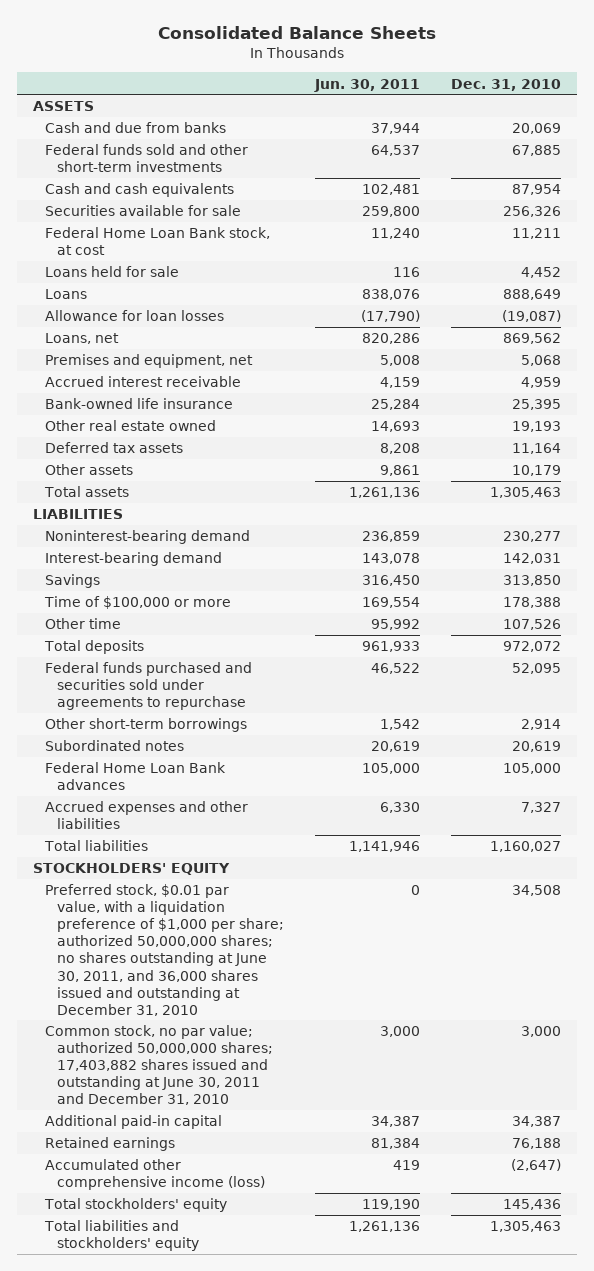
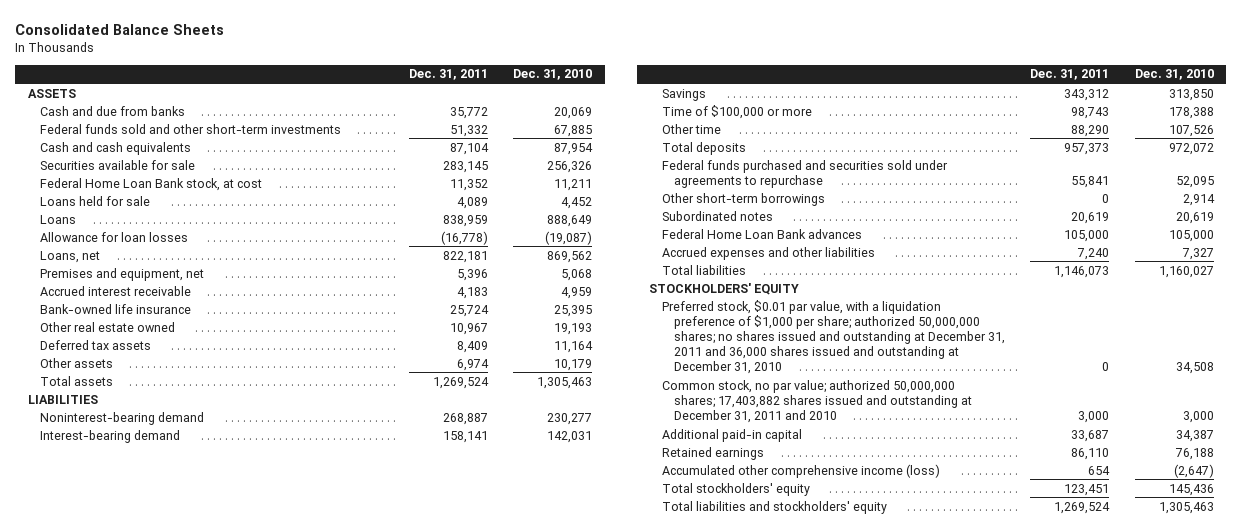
- | Jun. 30, 2011 | Dec. 31, 2010
+ | Dec. 31, 2011 | Dec. 31, 2010
- Preferred stock, $0.01 par value, with a liquidation preference of $1,000 per share; authorized 50,000,000 shares; no shares outstanding at June 30, 2011, and 36,000 shares issued and outstanding at December 31, 2010 | 0 | 34,508
- Common stock, no par value; authorized 50,000,000 shares; 17,403,882 shares issued and outstanding at June 30, 2011 and December 31, 2010 | 3,000 | 3,000
+ Preferred stock, $0.01 par value, with a liquidation preference of $1,000 per share; authorized 50,000,000 shares; no shares issued and outstanding at December 31, 2011 and 36,000 shares issued and outstanding at December 31, 2010 | 0 | 34,508
+ Common stock, no par value; authorized 50,000,000 shares; 17,403,882 shares issued and outstanding at December 31, 2011 and 2010 | 3,000 | 3,000

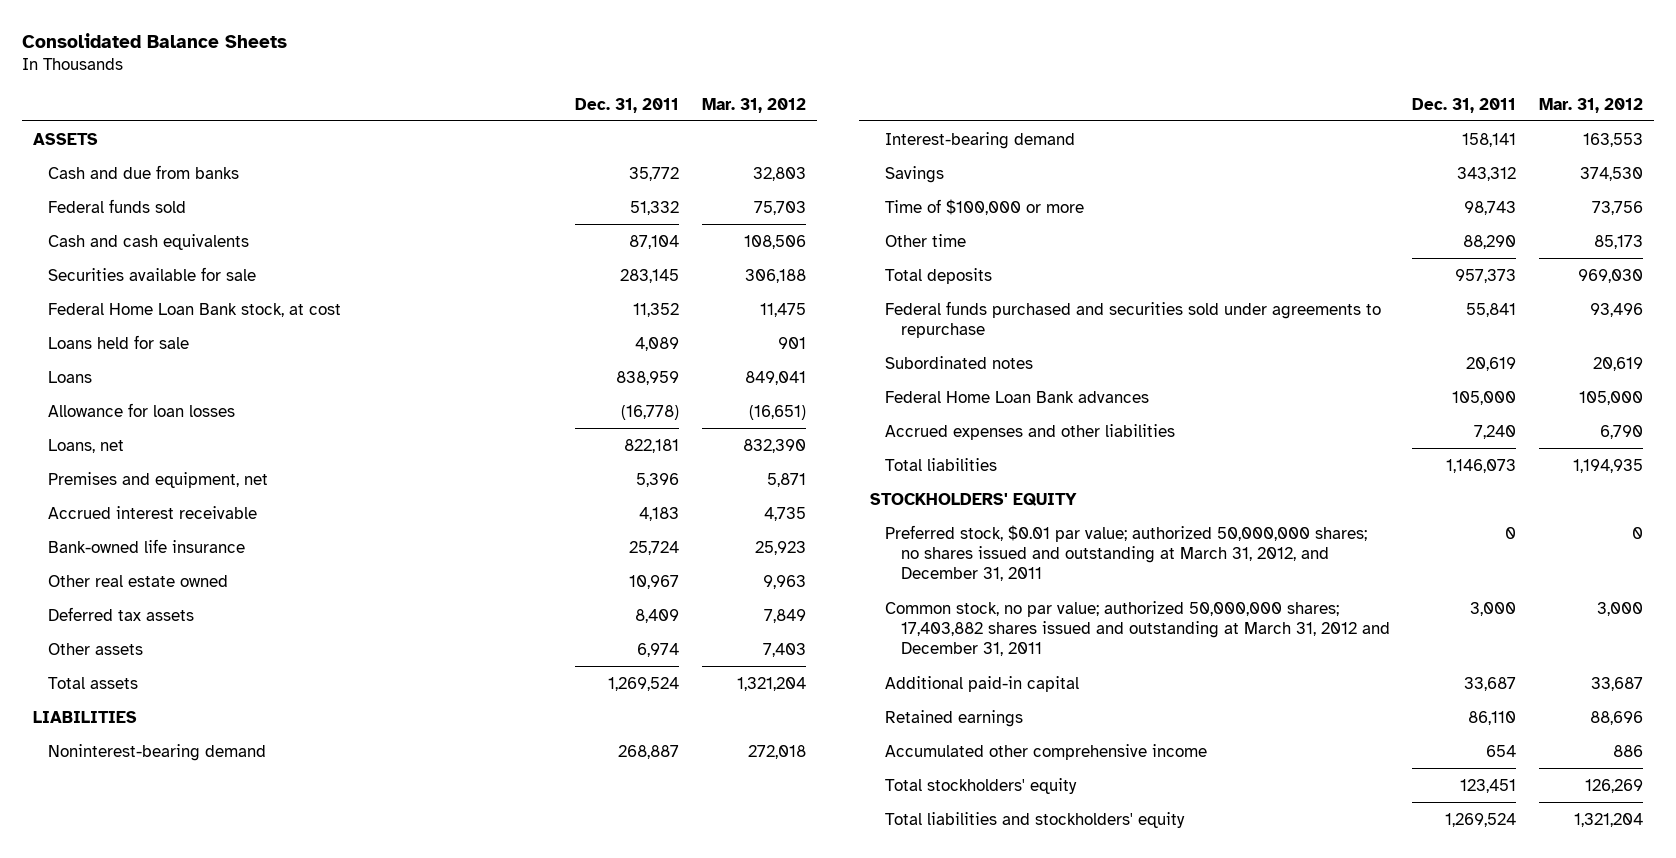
- | Dec. 31, 2011 | Dec. 31, 2010
+ | Dec. 31, 2011 | Mar. 31, 2012
- Federal funds sold and other short-term investments | 51,332 | 67,885
+ Federal funds sold | 51,332 | 75,703
- Other short-term borrowings | 0 | 2,914
- Preferred stock, $0.01 par value, with a liquidation preference of $1,000 per share; authorized 50,000,000 shares; no shares issued and outstanding at December 31, 2011 and 36,000 shares issued and outstanding at December 31, 2010 | 0 | 34,508
- Common stock, no par value; authorized 50,000,000 shares; 17,403,882 shares issued and outstanding at December 31, 2011 and 2010 | 3,000 | 3,000
+ Preferred stock, $0.01 par value; authorized 50,000,000 shares; no shares issued and outstanding at March 31, 2012, and December 31, 2011 | 0 | 0
+ Common stock, no par value; authorized 50,000,000 shares; 17,403,882 shares issued and outstanding at March 31, 2012 and December 31, 2011 | 3,000 | 3,000
- Accumulated other comprehensive income (loss) | 654 | (2,647)
+ Accumulated other comprehensive income | 654 | 886

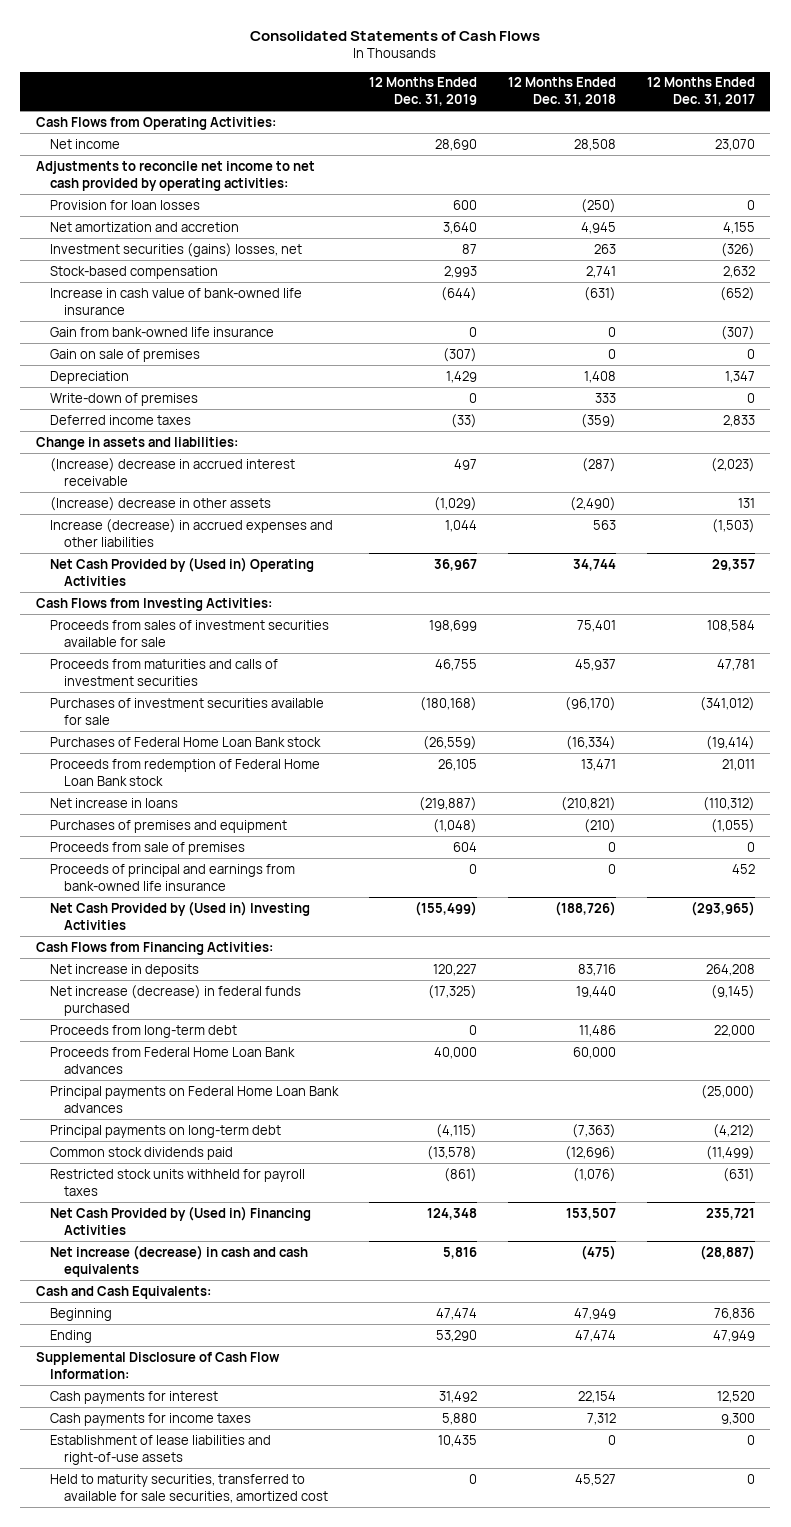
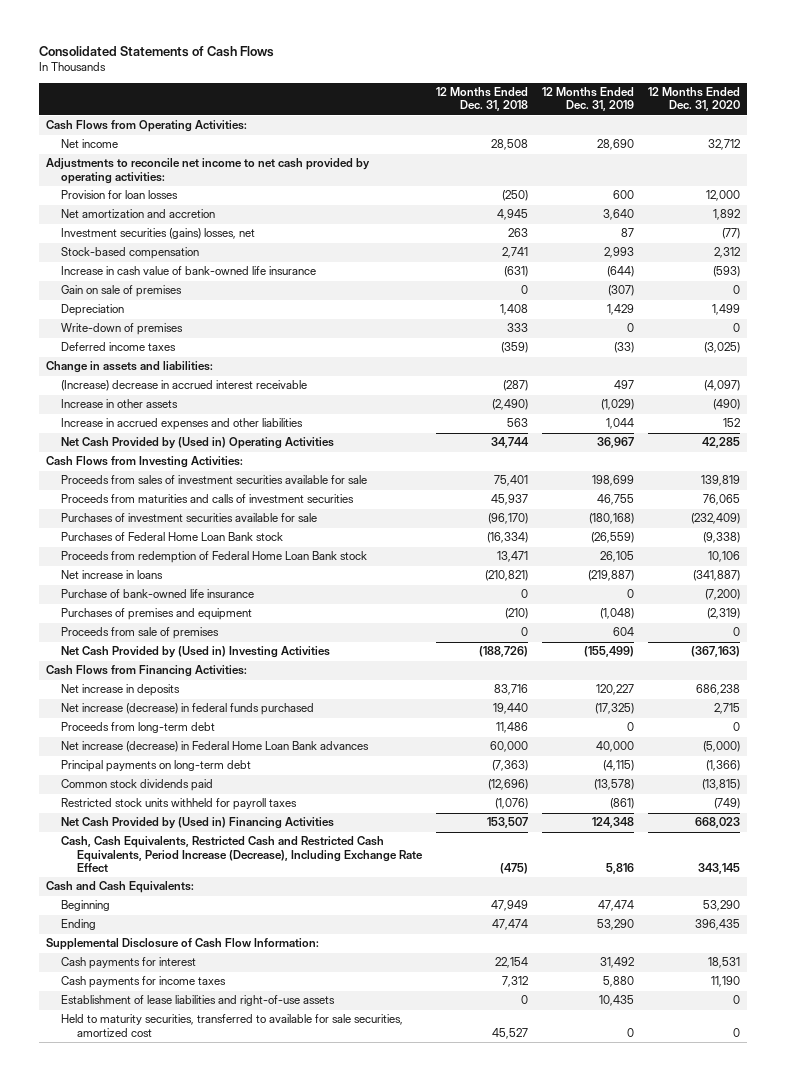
- | 12 Months Ended Dec. 31, 2019 | 12 Months Ended Dec. 31, 2018 | 12 Months Ended Dec. 31, 2017
+ | 12 Months Ended Dec. 31, 2018 | 12 Months Ended Dec. 31, 2019 | 12 Months Ended Dec. 31, 2020
- Gain from bank-owned life insurance | 0 | 0 | (307)
- (Increase) decrease in other assets | (1,029) | (2,490) | 131
- Increase (decrease) in accrued expenses and other liabilities | 1,044 | 563 | (1,503)
+ Increase in other assets | (2,490) | (1,029) | (490)
+ Increase in accrued expenses and other liabilities | 563 | 1,044 | 152
+ Purchase of bank-owned life insurance | 0 | 0 | (7,200)
- Proceeds of principal and earnings from bank-owned life insurance | 0 | 0 | 452
- Proceeds from Federal Home Loan Bank advances | 40,000 | 60,000 |
- Principal payments on Federal Home Loan Bank advances | | | (25,000)
+ Net increase (decrease) in Federal Home Loan Bank advances | 60,000 | 40,000 | (5,000)
- Net increase (decrease) in cash and cash equivalents | 5,816 | (475) | (28,887)
+ Cash, Cash Equivalents, Restricted Cash and Restricted Cash Equivalents, Period Increase (Decrease), Including Exchange Rate Effect | (475) | 5,816 | 343,145

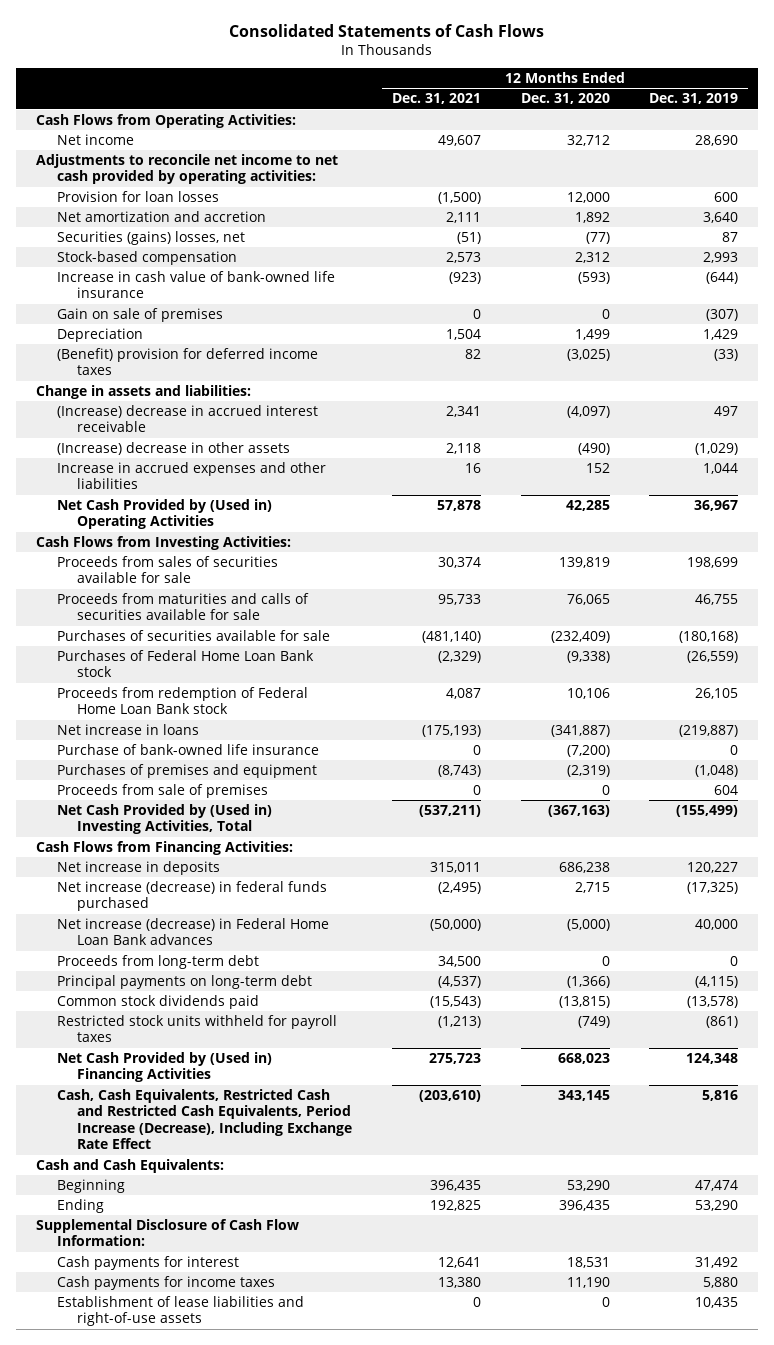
- | 12 Months Ended Dec. 31, 2018 | 12 Months Ended Dec. 31, 2019 | 12 Months Ended Dec. 31, 2020
+ | 12 Months Ended Dec. 31, 2021 | 12 Months Ended Dec. 31, 2020 | 12 Months Ended Dec. 31, 2019
- Investment securities (gains) losses, net | 263 | 87 | (77)
+ Securities (gains) losses, net | (51) | (77) | 87
- Write-down of premises | 333 | 0 | 0
- Deferred income taxes | (359) | (33) | (3,025)
+ (Benefit) provision for deferred income taxes | 82 | (3,025) | (33)
- Increase in other assets | (2,490) | (1,029) | (490)
+ (Increase) decrease in other assets | 2,118 | (490) | (1,029)
- Proceeds from sales of investment securities available for sale | 75,401 | 198,699 | 139,819
- Proceeds from maturities and calls of investment securities | 45,937 | 46,755 | 76,065
- Purchases of investment securities available for sale | (96,170) | (180,168) | (232,409)
+ Proceeds from sales of securities available for sale | 30,374 | 139,819 | 198,699
+ Proceeds from maturities and calls of securities available for sale | 95,733 | 76,065 | 46,755
+ Purchases of securities available for sale | (481,140) | (232,409) | (180,168)
- Net Cash Provided by (Used in) Investing Activities | (188,726) | (155,499) | (367,163)
+ Net Cash Provided by (Used in) Investing Activities, Total | (537,211) | (367,163) | (155,499)
moved down: Proceeds from long-term debt | 34,500 | 0 | 0
- Held to maturity securities, transferred to available for sale securities, amortized cost | 45,527 | 0 | 0

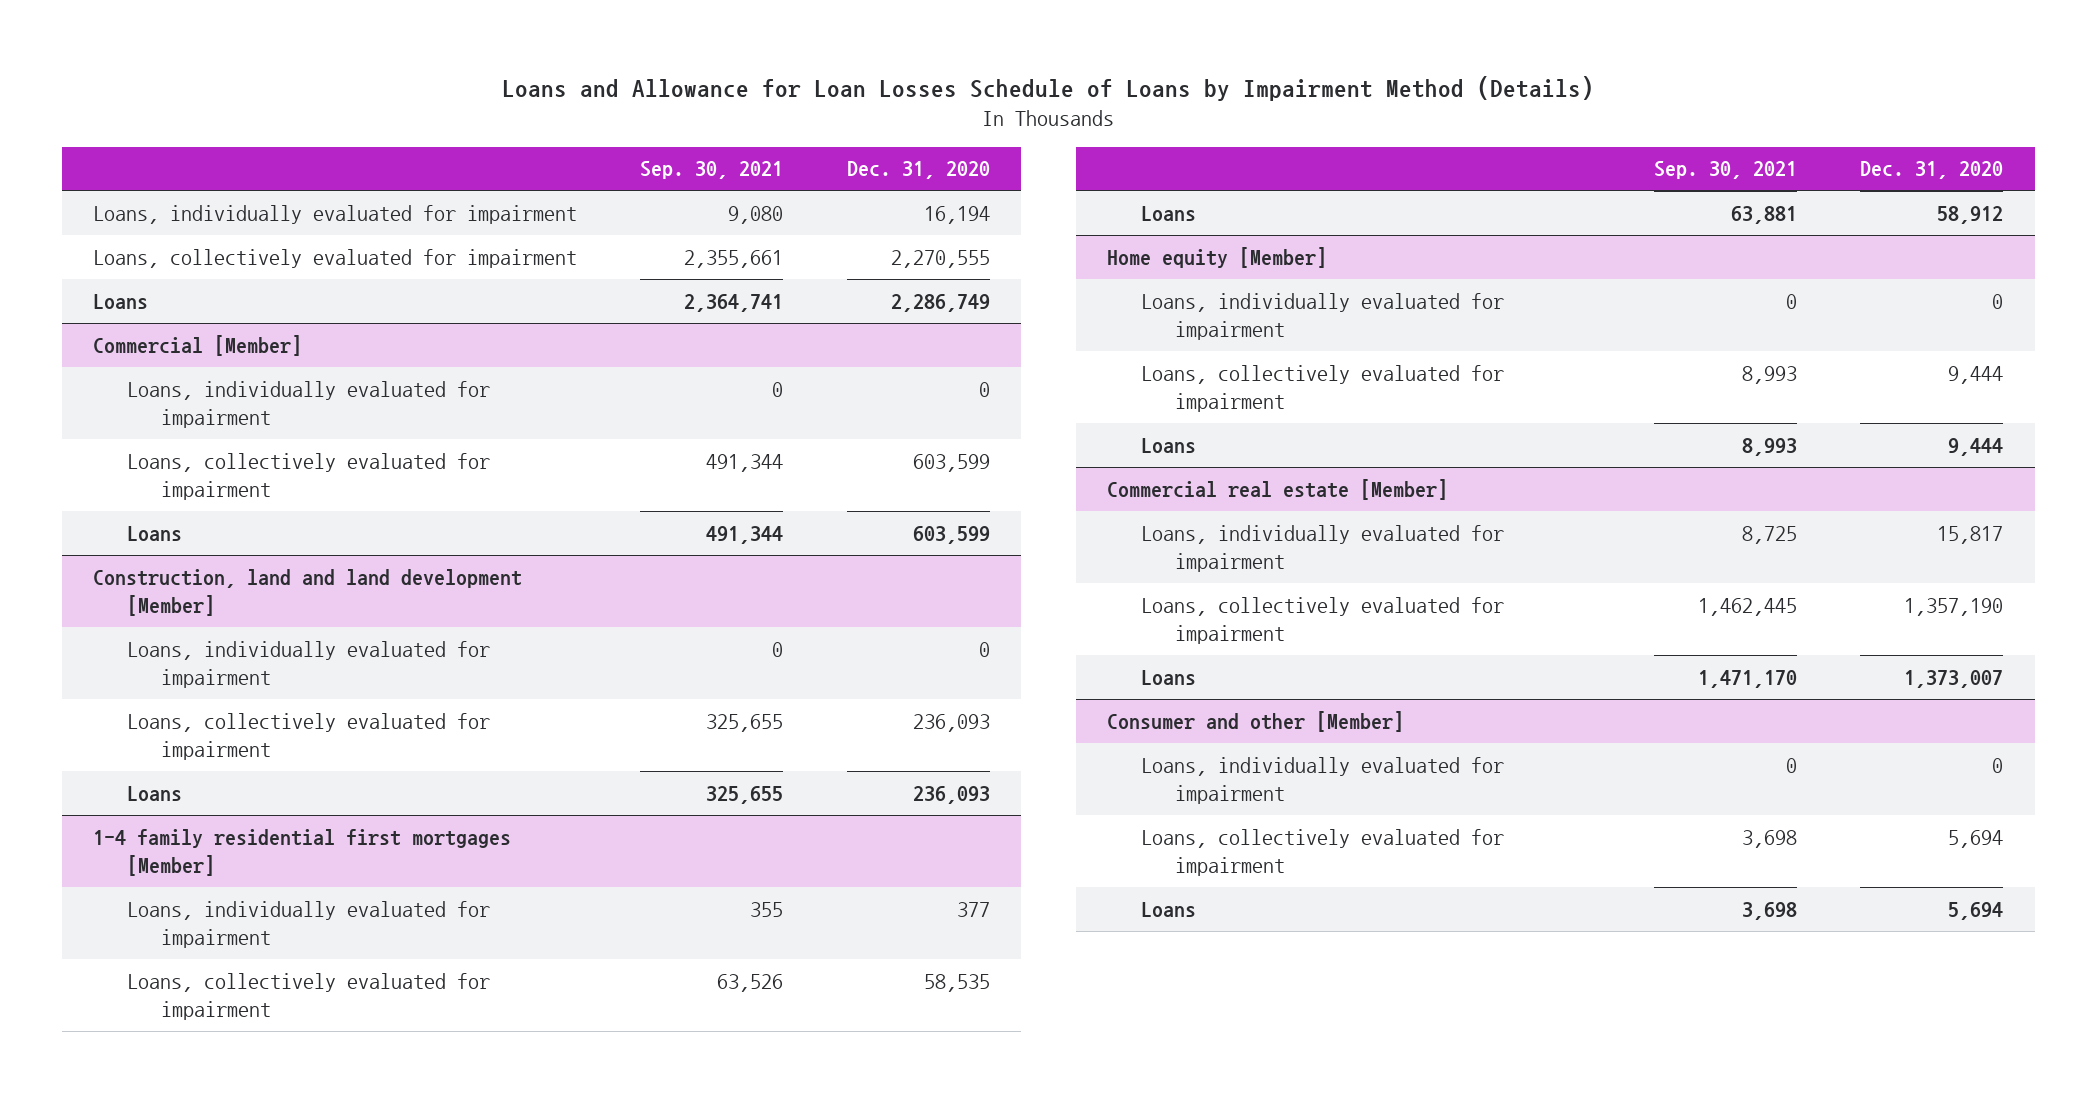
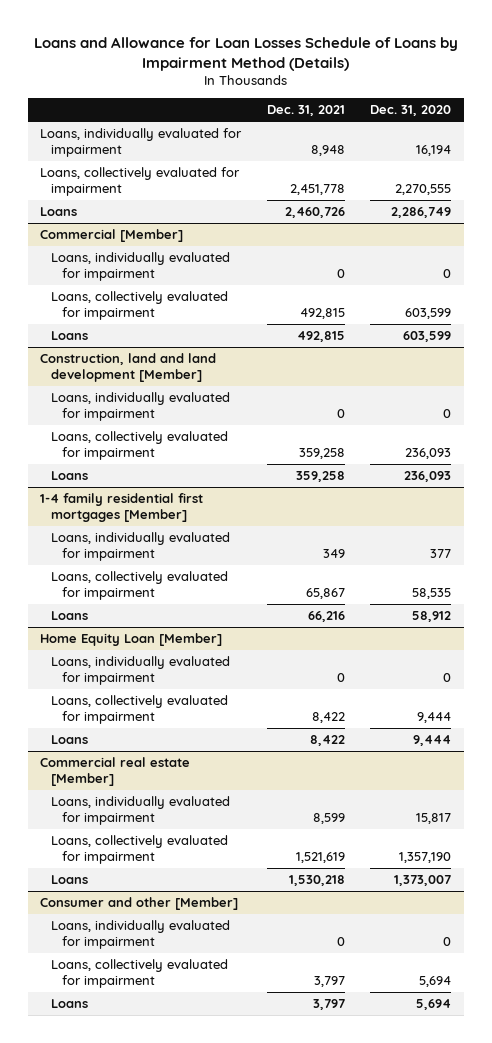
- | Sep. 30, 2021 | Dec. 31, 2020
+ | Dec. 31, 2021 | Dec. 31, 2020
- Home equity [Member]
+ Home Equity Loan [Member]

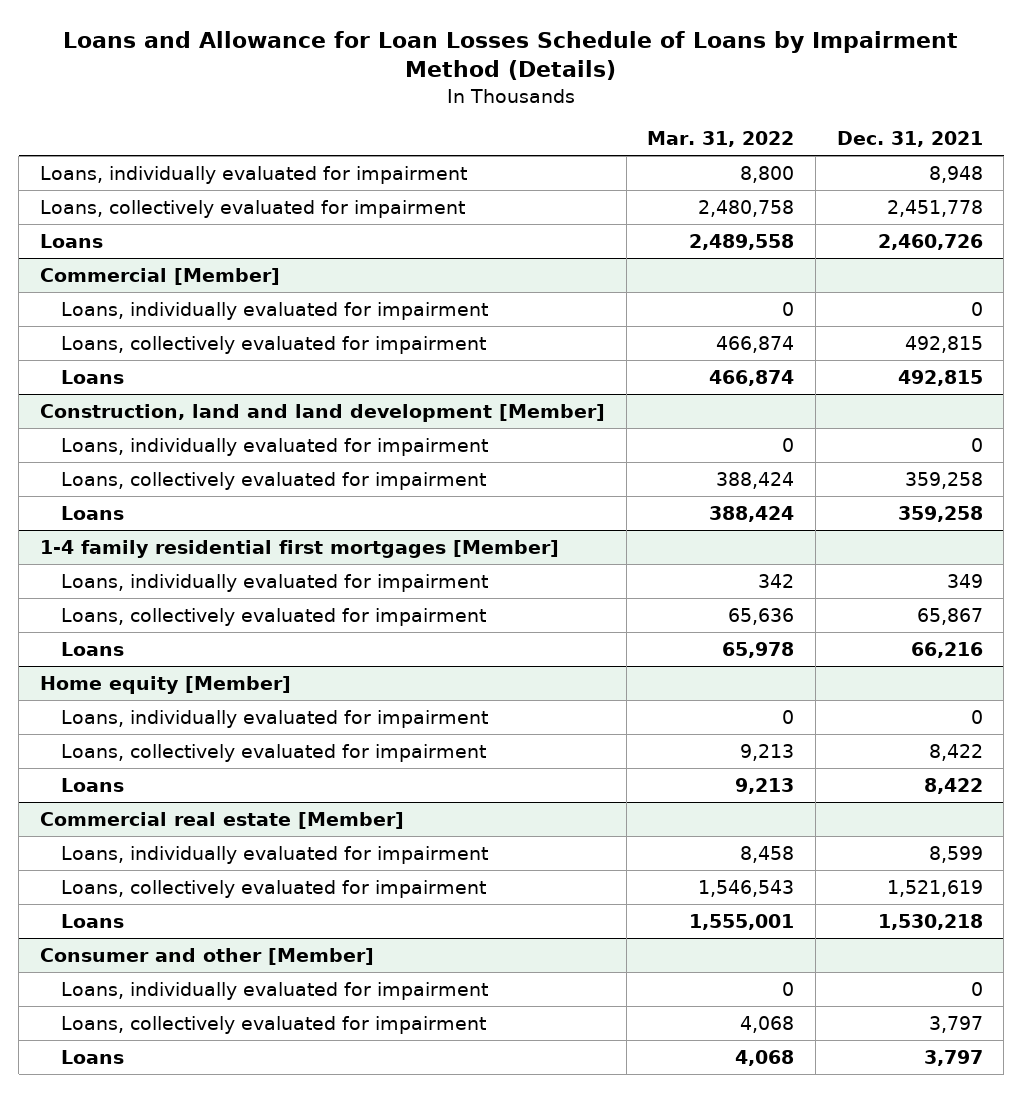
- | Dec. 31, 2021 | Dec. 31, 2020
+ | Mar. 31, 2022 | Dec. 31, 2021
- Home Equity Loan [Member]
+ Home equity [Member]

